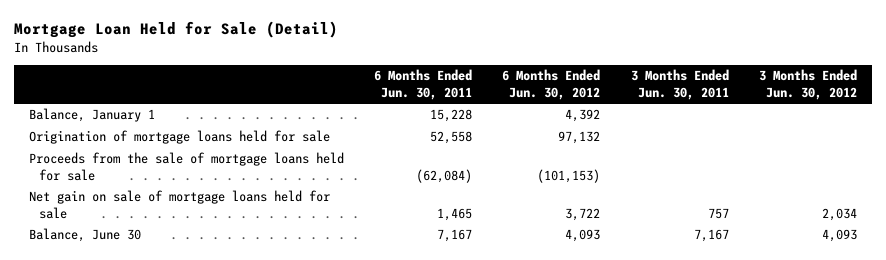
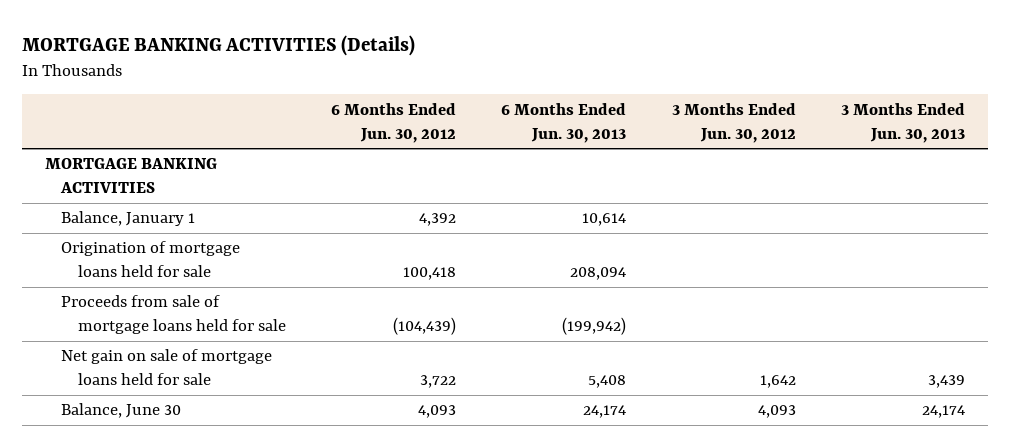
- Mortgage Loan Held for Sale (Detail)
+ MORTGAGE BANKING ACTIVITIES (Details)
- | 6 Months Ended Jun. 30, 2011 | 6 Months Ended Jun. 30, 2012 | 3 Months Ended Jun. 30, 2011 | 3 Months Ended Jun. 30, 2012
+ | 6 Months Ended Jun. 30, 2012 | 6 Months Ended Jun. 30, 2013 | 3 Months Ended Jun. 30, 2012 | 3 Months Ended Jun. 30, 2013
+ MORTGAGE BANKING ACTIVITIES
- Origination of mortgage loans held for sale | 52,558 | 97,132 | |
- Proceeds from the sale of mortgage loans held for sale | (62,084) | (101,153) | |
- Net gain on sale of mortgage loans held for sale | 1,465 | 3,722 | 757 | 2,034
+ Origination of mortgage loans held for sale | 100,418 | 208,094 | |
+ Proceeds from sale of mortgage loans held for sale | (104,439) | (199,942) | |
+ Net gain on sale of mortgage loans held for sale | 3,722 | 5,408 | 1,642 | 3,439

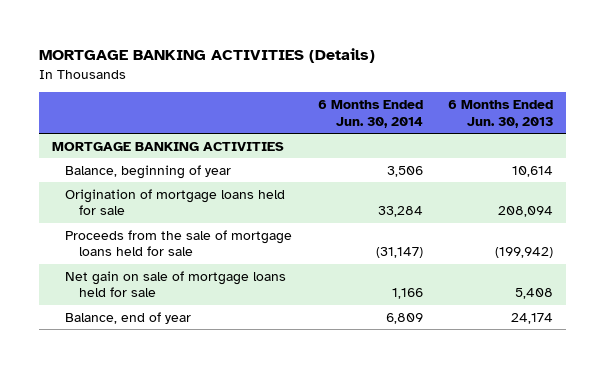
- | 6 Months Ended Jun. 30, 2012 | 6 Months Ended Jun. 30, 2013 | 3 Months Ended Jun. 30, 2012 | 3 Months Ended Jun. 30, 2013
+ | 6 Months Ended Jun. 30, 2014 | 6 Months Ended Jun. 30, 2013
- Balance, January 1 | 4,392 | 10,614 | |
+ Balance, beginning of year | 3,506 | 10,614
- Proceeds from sale of mortgage loans held for sale | (104,439) | (199,942) | |
+ Proceeds from the sale of mortgage loans held for sale | (31,147) | (199,942)
- Balance, June 30 | 4,093 | 24,174 | 4,093 | 24,174
+ Balance, end of year | 6,809 | 24,174

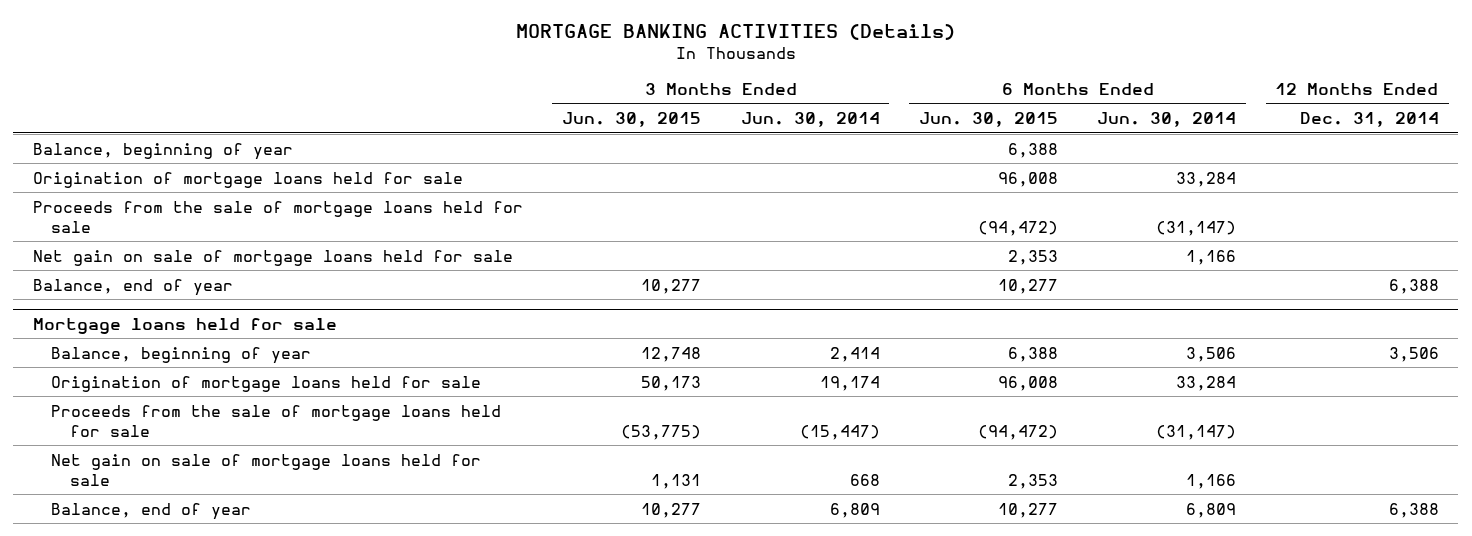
- | 6 Months Ended Jun. 30, 2014 | 6 Months Ended Jun. 30, 2013
+ | 3 Months Ended Jun. 30, 2015 | 3 Months Ended Jun. 30, 2014 | 6 Months Ended Jun. 30, 2015 | 6 Months Ended Jun. 30, 2014 | 12 Months Ended Dec. 31, 2014
- MORTGAGE BANKING ACTIVITIES
+ Balance, beginning of year | | | 6,388 | |
+ Origination of mortgage loans held for sale | | | 96,008 | 33,284 |
+ Proceeds from the sale of mortgage loans held for sale | | | (94,472) | (31,147) |
+ Net gain on sale of mortgage loans held for sale | | | 2,353 | 1,166 |
+ Balance, end of year | 10,277 | | 10,277 | | 6,388
+ Mortgage loans held for sale

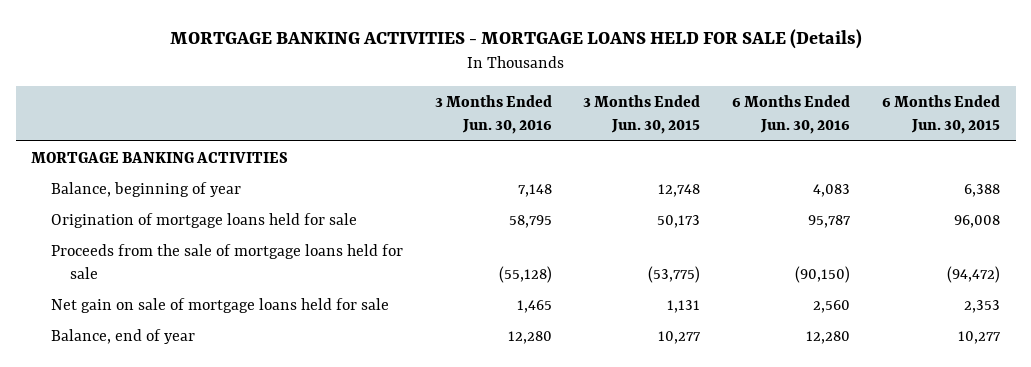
- MORTGAGE BANKING ACTIVITIES (Details)
+ MORTGAGE BANKING ACTIVITIES - MORTGAGE LOANS HELD FOR SALE (Details)
- | 3 Months Ended Jun. 30, 2015 | 3 Months Ended Jun. 30, 2014 | 6 Months Ended Jun. 30, 2015 | 6 Months Ended Jun. 30, 2014 | 12 Months Ended Dec. 31, 2014
+ | 3 Months Ended Jun. 30, 2016 | 3 Months Ended Jun. 30, 2015 | 6 Months Ended Jun. 30, 2016 | 6 Months Ended Jun. 30, 2015
- Balance, beginning of year | | | 6,388 | |
- Origination of mortgage loans held for sale | | | 96,008 | 33,284 |
- Proceeds from the sale of mortgage loans held for sale | | | (94,472) | (31,147) |
- Net gain on sale of mortgage loans held for sale | | | 2,353 | 1,166 |
- Balance, end of year | 10,277 | | 10,277 | | 6,388
- Mortgage loans held for sale
+ MORTGAGE BANKING ACTIVITIES

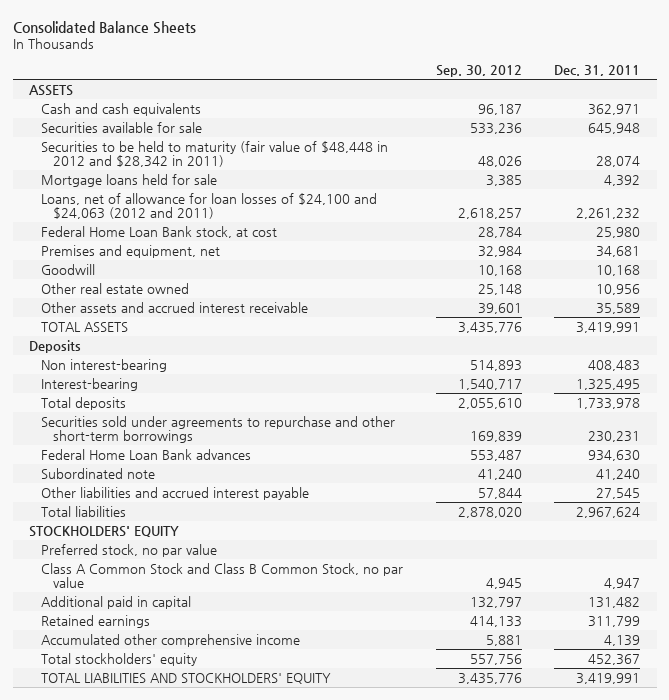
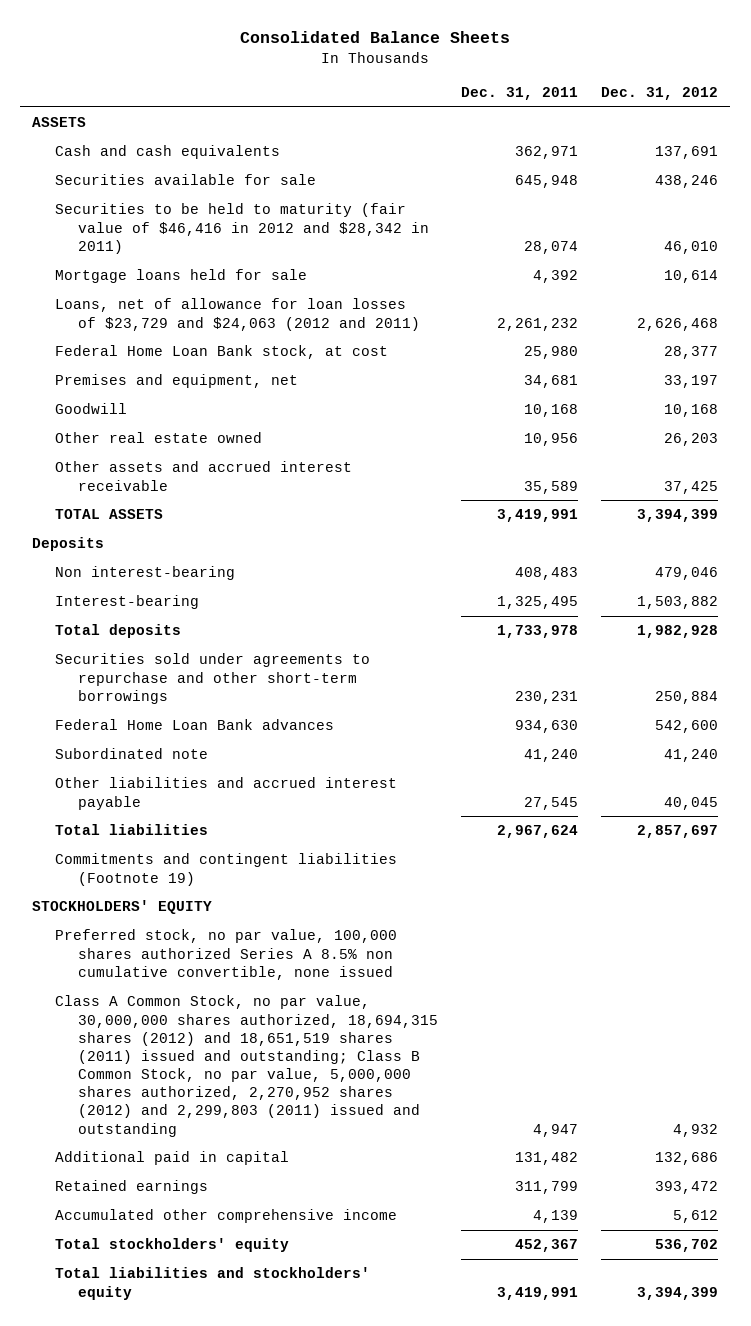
- | Sep. 30, 2012 | Dec. 31, 2011
+ | Dec. 31, 2011 | Dec. 31, 2012
- Securities to be held to maturity (fair value of $48,448 in 2012 and $28,342 in 2011) | 48,026 | 28,074
+ Securities to be held to maturity (fair value of $46,416 in 2012 and $28,342 in 2011) | 28,074 | 46,010
- Loans, net of allowance for loan losses of $24,100 and $24,063 (2012 and 2011) | 2,618,257 | 2,261,232
+ Loans, net of allowance for loan losses of $23,729 and $24,063 (2012 and 2011) | 2,261,232 | 2,626,468
+ Commitments and contingent liabilities (Footnote 19)
- Preferred stock, no par value
- Class A Common Stock and Class B Common Stock, no par value | 4,945 | 4,947
+ Preferred stock, no par value, 100,000 shares authorized Series A 8.5% non cumulative convertible, none issued
+ Class A Common Stock, no par value, 30,000,000 shares authorized, 18,694,315 shares (2012) and 18,651,519 shares (2011) issued and outstanding; Class B Common Stock, no par value, 5,000,000 shares authorized, 2,270,952 shares (2012) and 2,299,803 (2011) issued and outstanding | 4,947 | 4,932
- TOTAL LIABILITIES AND STOCKHOLDERS' EQUITY | 3,435,776 | 3,419,991
+ Total liabilities and stockholders' equity | 3,419,991 | 3,394,399

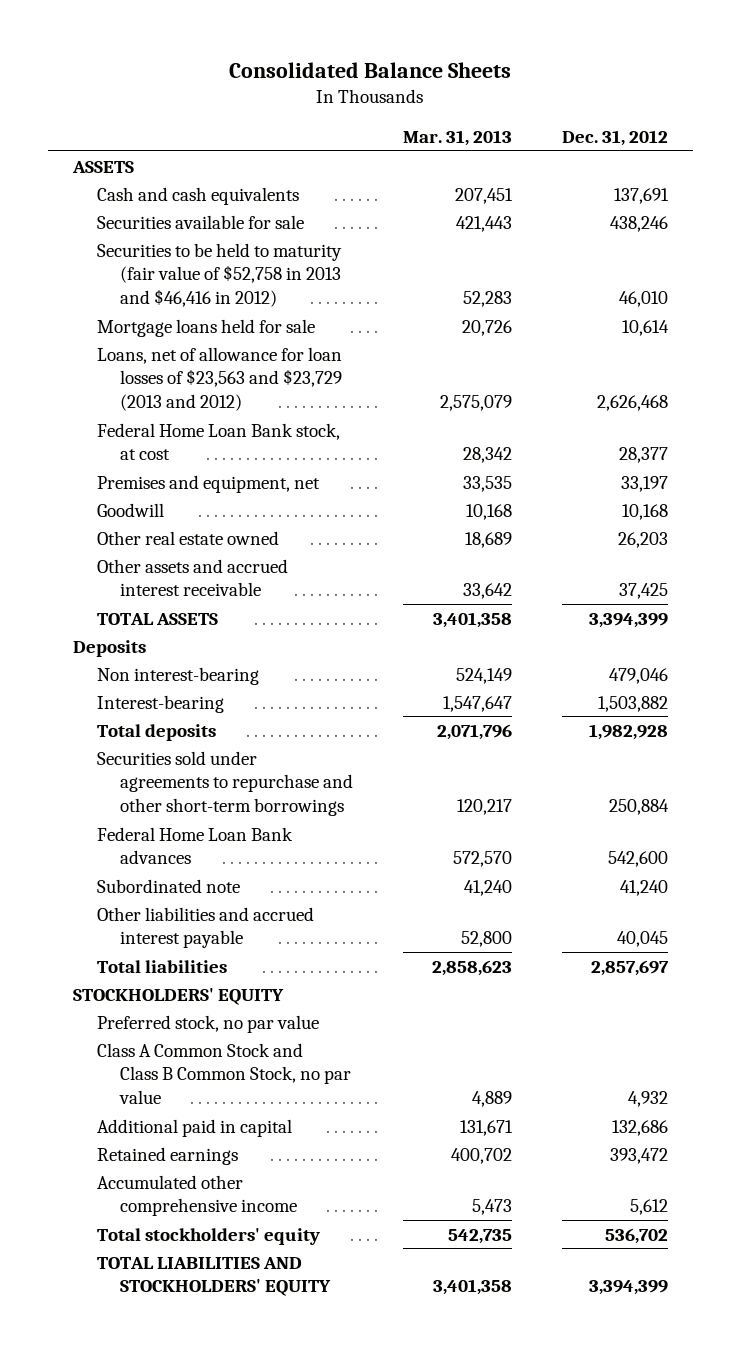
- | Dec. 31, 2011 | Dec. 31, 2012
+ | Mar. 31, 2013 | Dec. 31, 2012
- Securities to be held to maturity (fair value of $46,416 in 2012 and $28,342 in 2011) | 28,074 | 46,010
+ Securities to be held to maturity (fair value of $52,758 in 2013 and $46,416 in 2012) | 52,283 | 46,010
- Loans, net of allowance for loan losses of $23,729 and $24,063 (2012 and 2011) | 2,261,232 | 2,626,468
+ Loans, net of allowance for loan losses of $23,563 and $23,729 (2013 and 2012) | 2,575,079 | 2,626,468
- Commitments and contingent liabilities (Footnote 19)
- Preferred stock, no par value, 100,000 shares authorized Series A 8.5% non cumulative convertible, none issued
- Class A Common Stock, no par value, 30,000,000 shares authorized, 18,694,315 shares (2012) and 18,651,519 shares (2011) issued and outstanding; Class B Common Stock, no par value, 5,000,000 shares authorized, 2,270,952 shares (2012) and 2,299,803 (2011) issued and outstanding | 4,947 | 4,932
+ Preferred stock, no par value
+ Class A Common Stock and Class B Common Stock, no par value | 4,889 | 4,932
- Total liabilities and stockholders' equity | 3,419,991 | 3,394,399
+ TOTAL LIABILITIES AND STOCKHOLDERS' EQUITY | 3,401,358 | 3,394,399

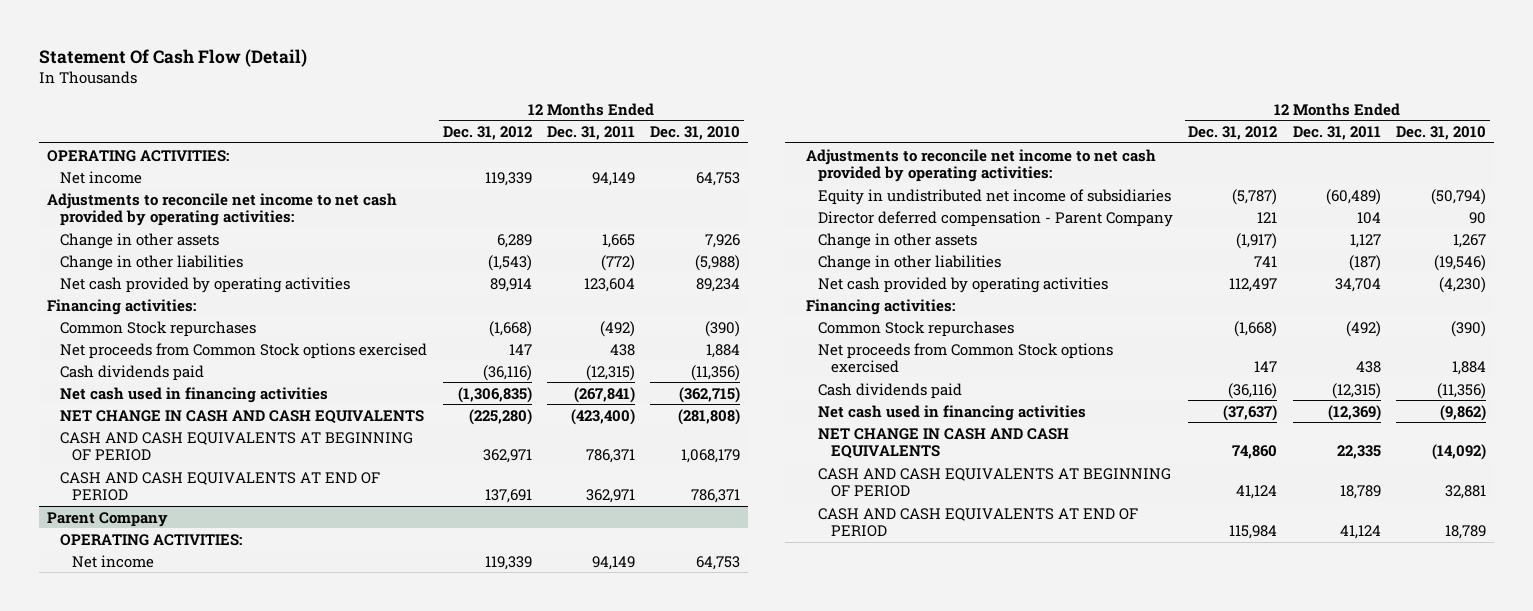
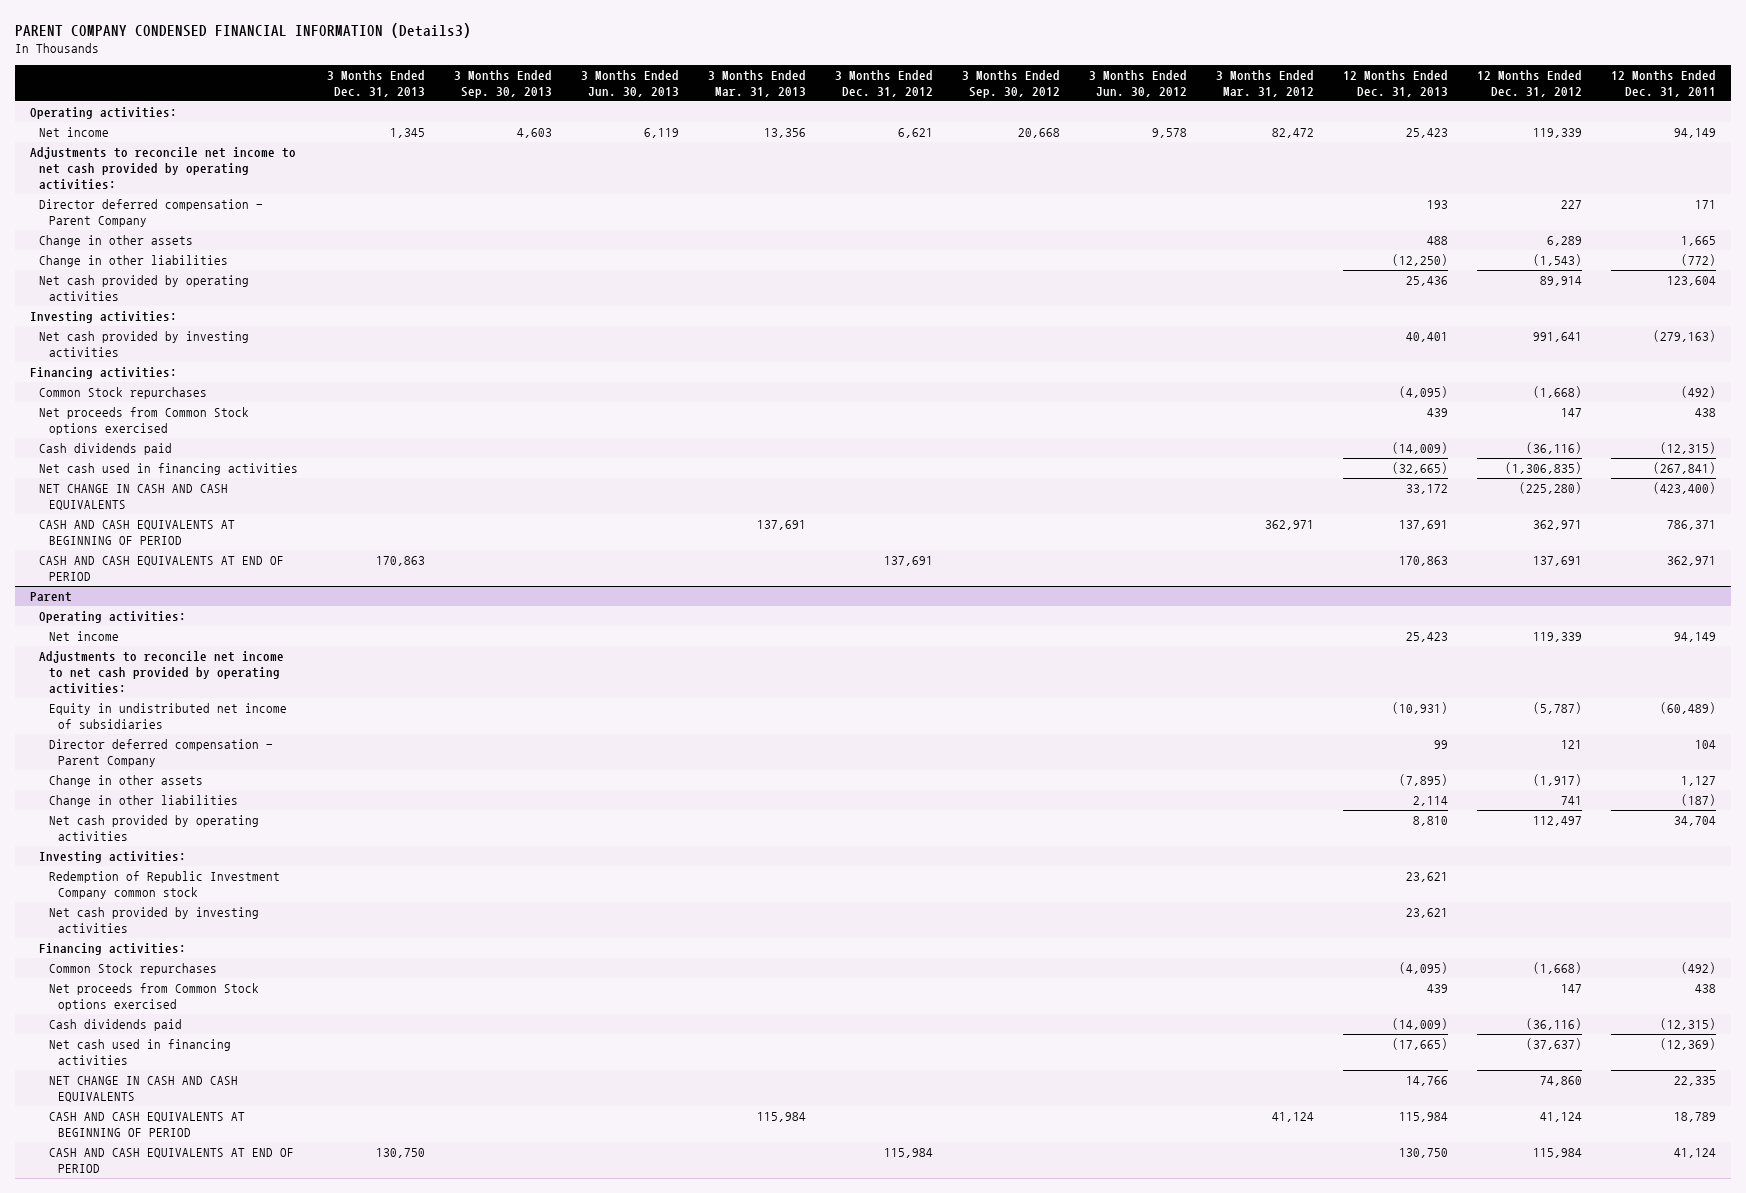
- Statement Of Cash Flow (Detail)
+ PARENT COMPANY CONDENSED FINANCIAL INFORMATION (Details3)
- | 12 Months Ended Dec. 31, 2012 | 12 Months Ended Dec. 31, 2011 | 12 Months Ended Dec. 31, 2010
+ | 3 Months Ended Dec. 31, 2013 | 3 Months Ended Sep. 30, 2013 | 3 Months Ended Jun. 30, 2013 | 3 Months Ended Mar. 31, 2013 | 3 Months Ended Dec. 31, 2012 | 3 Months Ended Sep. 30, 2012 | 3 Months Ended Jun. 30, 2012 | 3 Months Ended Mar. 31, 2012 | 12 Months Ended Dec. 31, 2013 | 12 Months Ended Dec. 31, 2012 | 12 Months Ended Dec. 31, 2011
- OPERATING ACTIVITIES:
+ Operating activities:
+ Director deferred compensation - Parent Company | | | | | | | | | 193 | 227 | 171
+ Investing activities:
+ Net cash provided by investing activities | | | | | | | | | 40,401 | 991,641 | (279,163)
- Parent Company
- OPERATING ACTIVITIES:
+ Parent
+ Operating activities:
+ Investing activities:
+ Redemption of Republic Investment Company common stock | | | | | | | | | 23,621 | |
+ Net cash provided by investing activities | | | | | | | | | 23,621 | |

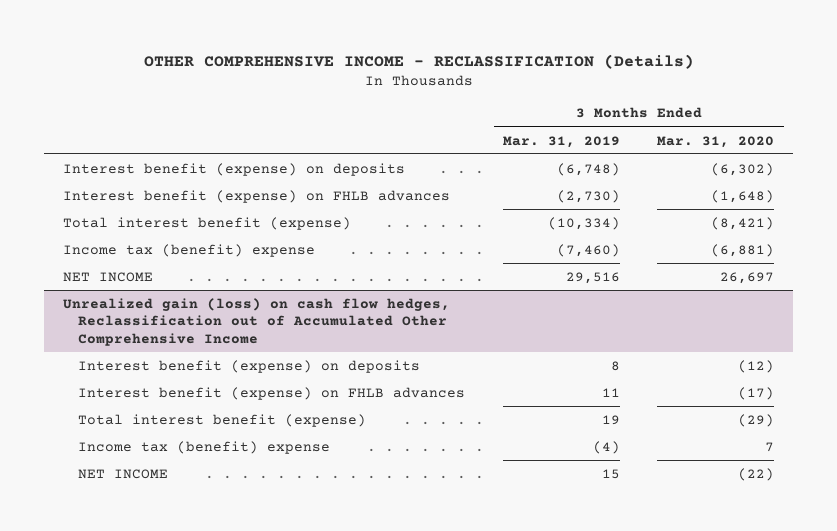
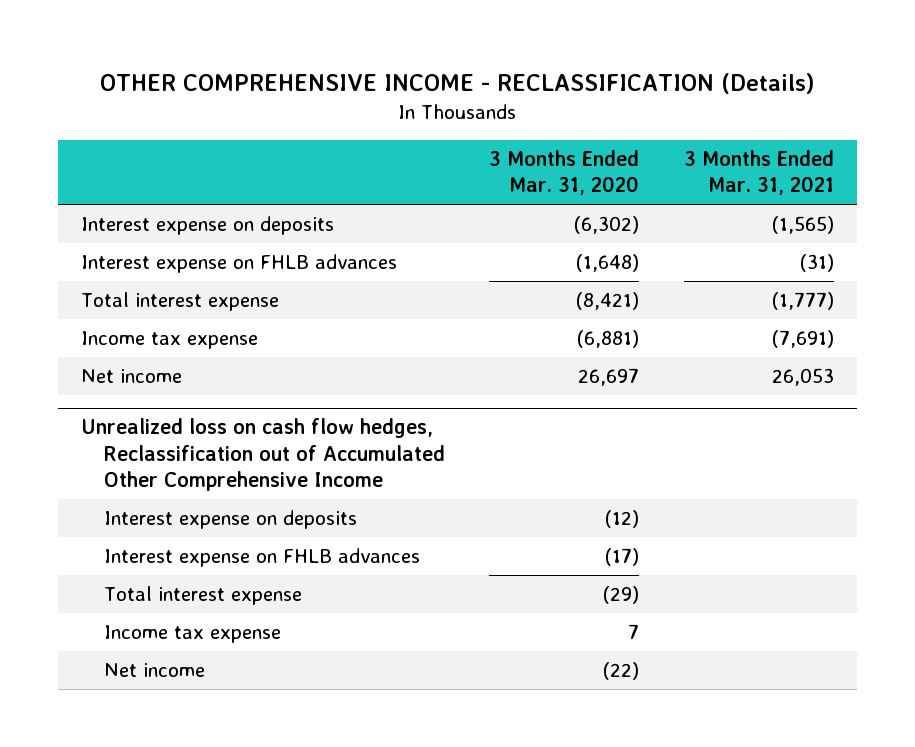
- | 3 Months Ended Mar. 31, 2019 | 3 Months Ended Mar. 31, 2020
+ | 3 Months Ended Mar. 31, 2020 | 3 Months Ended Mar. 31, 2021
- Interest benefit (expense) on deposits | (6,748) | (6,302)
- Interest benefit (expense) on FHLB advances | (2,730) | (1,648)
- Total interest benefit (expense) | (10,334) | (8,421)
- Income tax (benefit) expense | (7,460) | (6,881)
- NET INCOME | 29,516 | 26,697
- Unrealized gain (loss) on cash flow hedges, Reclassification out of Accumulated Other Comprehensive Income
- Interest benefit (expense) on deposits | 8 | (12)
- Interest benefit (expense) on FHLB advances | 11 | (17)
- Total interest benefit (expense) | 19 | (29)
- Income tax (benefit) expense | (4) | 7
- NET INCOME | 15 | (22)
+ Interest expense on deposits | (6,302) | (1,565)
+ Interest expense on FHLB advances | (1,648) | (31)
+ Total interest expense | (8,421) | (1,777)
+ Income tax expense | (6,881) | (7,691)
+ Net income | 26,697 | 26,053
+ Unrealized loss on cash flow hedges, Reclassification out of Accumulated Other Comprehensive Income
+ Interest expense on deposits | (12) |
+ Interest expense on FHLB advances | (17) |
+ Total interest expense | (29) |
+ Income tax expense | 7 |
+ Net income | (22) |

